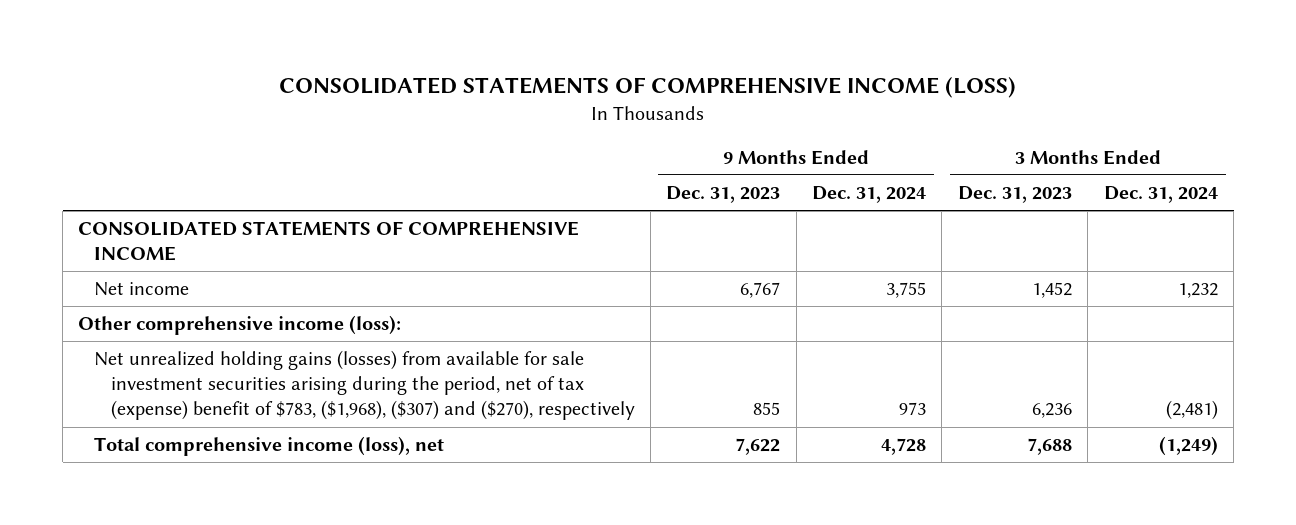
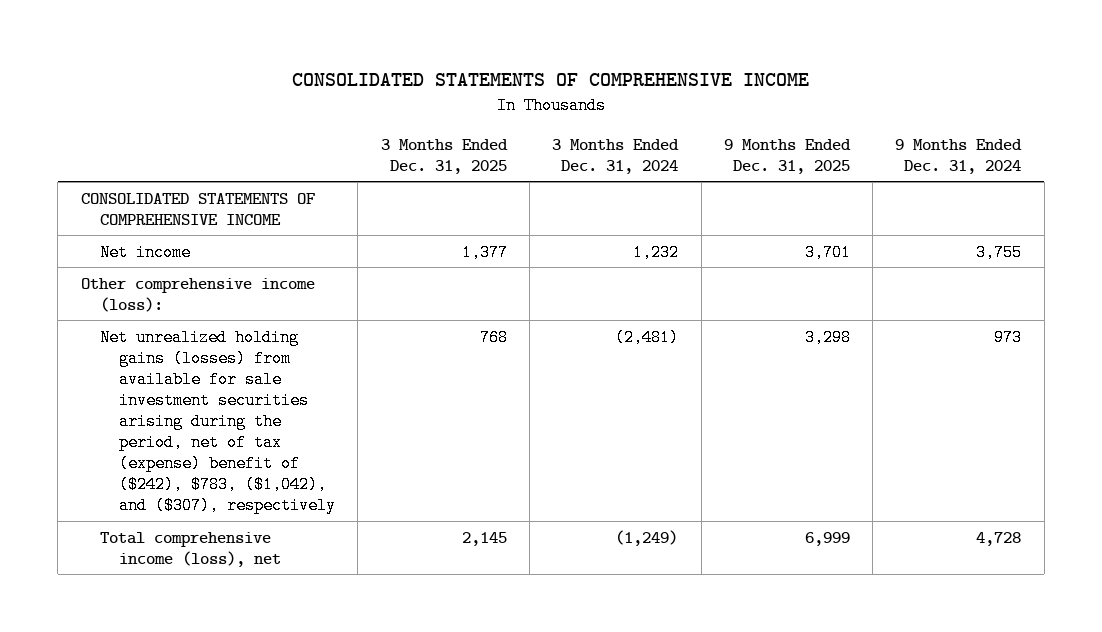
- CONSOLIDATED STATEMENTS OF COMPREHENSIVE INCOME (LOSS)
+ CONSOLIDATED STATEMENTS OF COMPREHENSIVE INCOME
- | 9 Months Ended Dec. 31, 2023 | 9 Months Ended Dec. 31, 2024 | 3 Months Ended Dec. 31, 2023 | 3 Months Ended Dec. 31, 2024
+ | 3 Months Ended Dec. 31, 2025 | 3 Months Ended Dec. 31, 2024 | 9 Months Ended Dec. 31, 2025 | 9 Months Ended Dec. 31, 2024
- Net unrealized holding gains (losses) from available for sale investment securities arising during the period, net of tax (expense) benefit of $783, ($1,968), ($307) and ($270), respectively | 855 | 973 | 6,236 | (2,481)
+ Net unrealized holding gains (losses) from available for sale investment securities arising during the period, net of tax (expense) benefit of ($242), $783, ($1,042), and ($307), respectively | 768 | (2,481) | 3,298 | 973

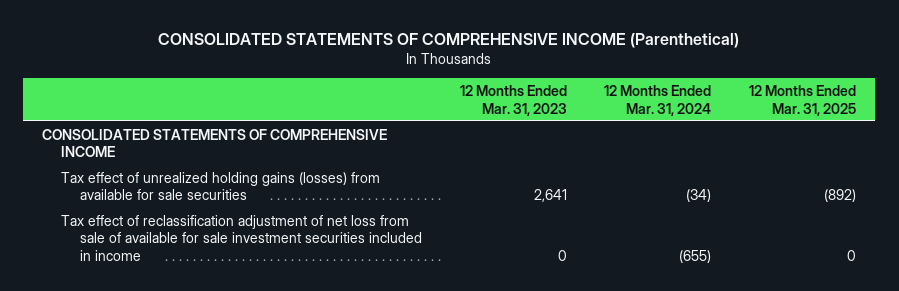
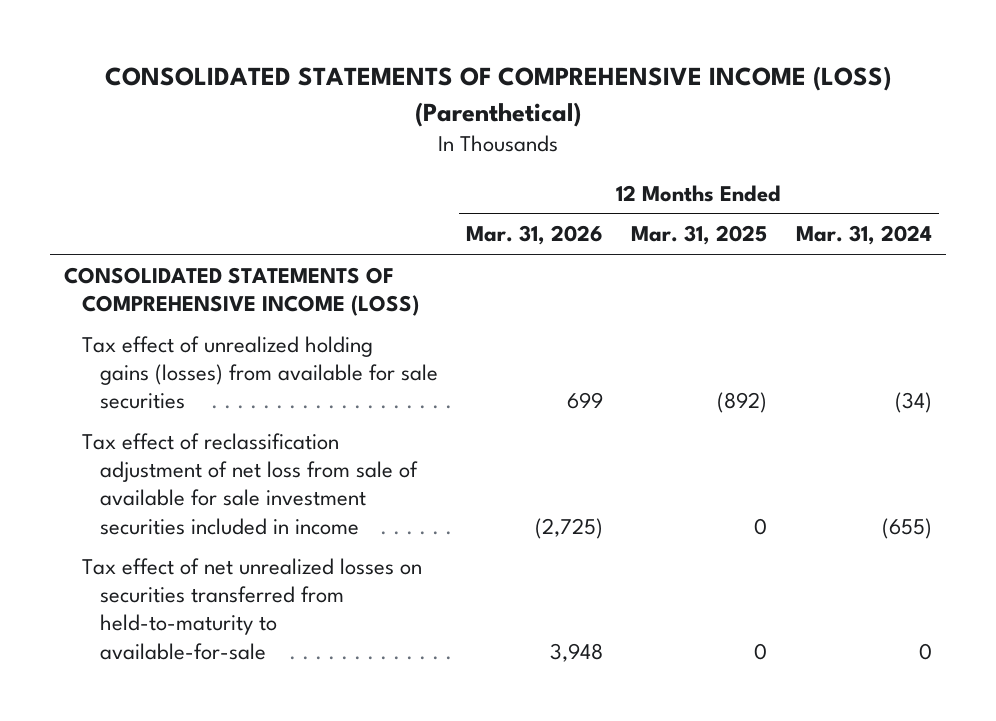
- CONSOLIDATED STATEMENTS OF COMPREHENSIVE INCOME (Parenthetical)
+ CONSOLIDATED STATEMENTS OF COMPREHENSIVE INCOME (LOSS) (Parenthetical)
- | 12 Months Ended Mar. 31, 2023 | 12 Months Ended Mar. 31, 2024 | 12 Months Ended Mar. 31, 2025
+ | 12 Months Ended Mar. 31, 2026 | 12 Months Ended Mar. 31, 2025 | 12 Months Ended Mar. 31, 2024
- CONSOLIDATED STATEMENTS OF COMPREHENSIVE INCOME
+ CONSOLIDATED STATEMENTS OF COMPREHENSIVE INCOME (LOSS)
+ Tax effect of net unrealized losses on securities transferred from held-to-maturity to available-for-sale | 3,948 | 0 | 0

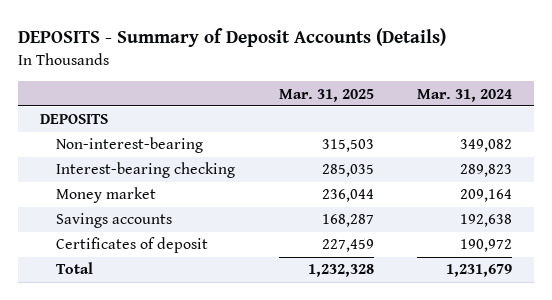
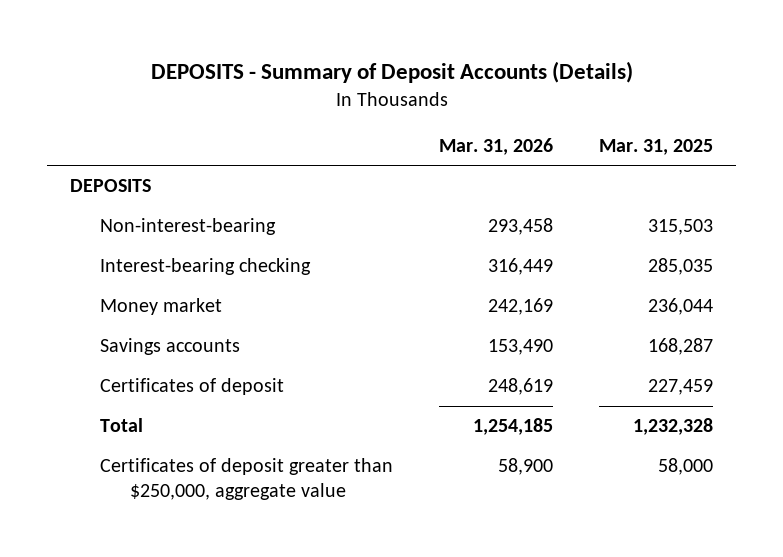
- | Mar. 31, 2025 | Mar. 31, 2024
+ | Mar. 31, 2026 | Mar. 31, 2025
+ Certificates of deposit greater than $250,000, aggregate value | 58,900 | 58,000

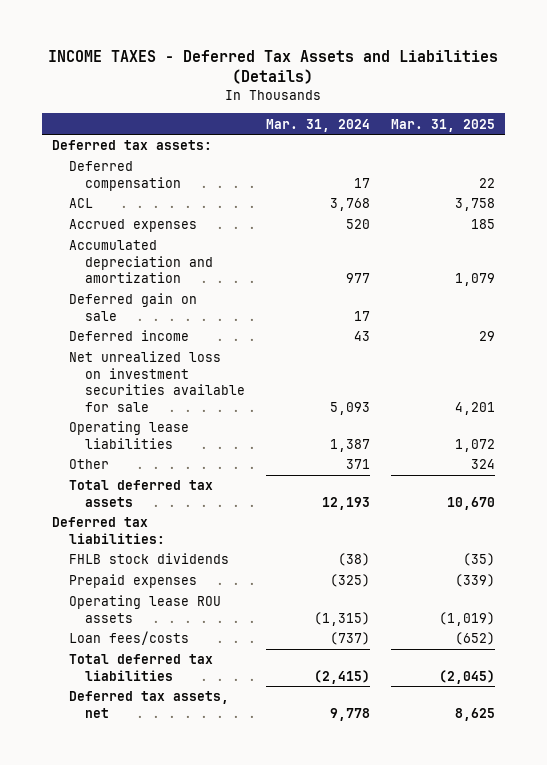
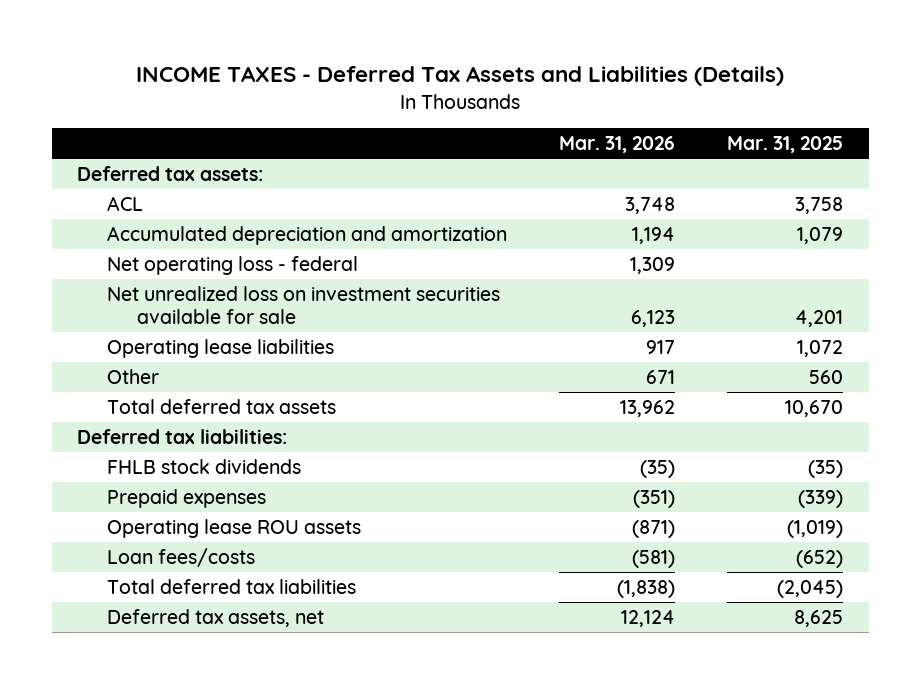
- | Mar. 31, 2024 | Mar. 31, 2025
+ | Mar. 31, 2026 | Mar. 31, 2025
- Deferred compensation | 17 | 22
- Accrued expenses | 520 | 185
- Deferred gain on sale | 17 |
- Deferred income | 43 | 29
+ Net operating loss - federal | 1,309 |
- Other | 371 | 324
+ Other | 671 | 560

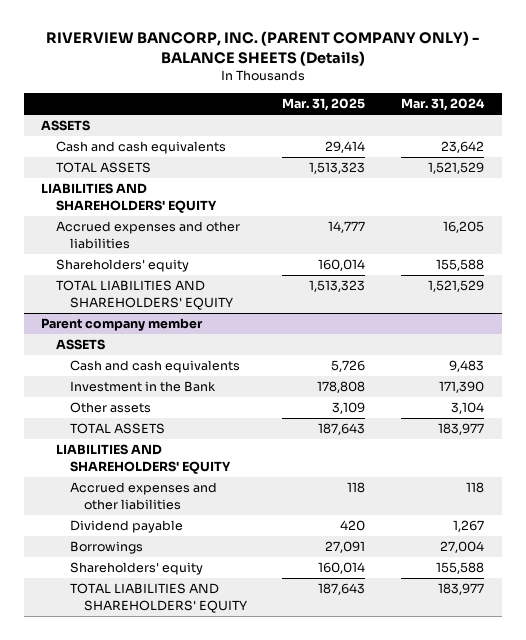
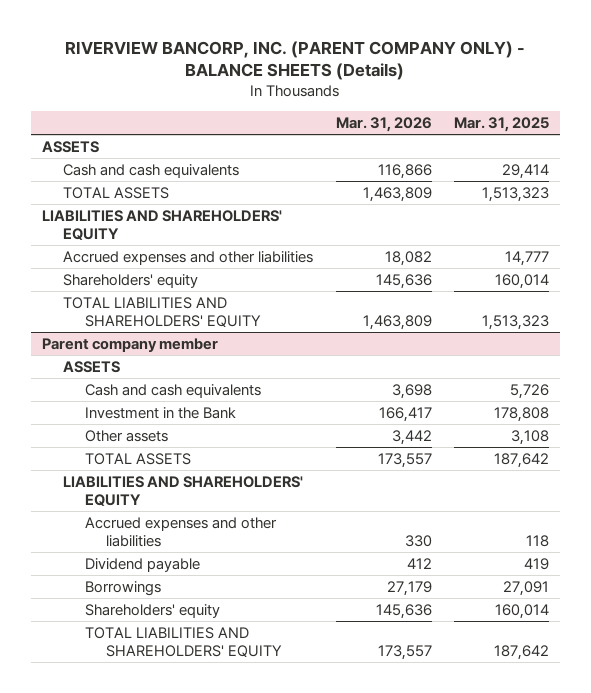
- | Mar. 31, 2025 | Mar. 31, 2024
+ | Mar. 31, 2026 | Mar. 31, 2025
@ Parent company member
- Other assets | 3,109 | 3,104
- TOTAL ASSETS | 187,643 | 183,977
+ Other assets | 3,442 | 3,108
+ TOTAL ASSETS | 173,557 | 187,642
- Dividend payable | 420 | 1,267
+ Dividend payable | 412 | 419
- TOTAL LIABILITIES AND SHAREHOLDERS' EQUITY | 187,643 | 183,977
+ TOTAL LIABILITIES AND SHAREHOLDERS' EQUITY | 173,557 | 187,642

